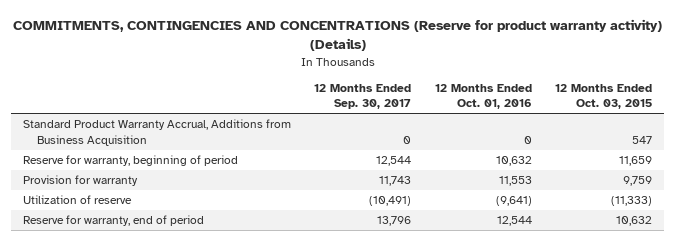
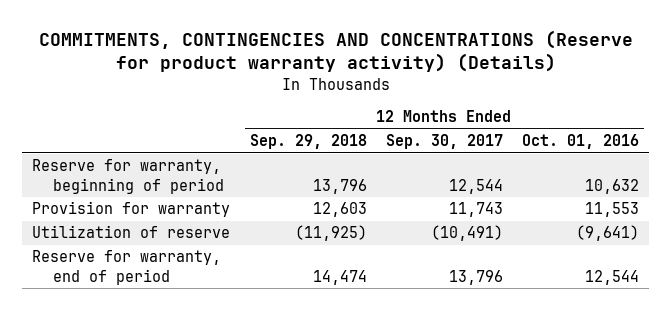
- | 12 Months Ended Sep. 30, 2017 | 12 Months Ended Oct. 01, 2016 | 12 Months Ended Oct. 03, 2015
+ | 12 Months Ended Sep. 29, 2018 | 12 Months Ended Sep. 30, 2017 | 12 Months Ended Oct. 01, 2016
- Standard Product Warranty Accrual, Additions from Business Acquisition | 0 | 0 | 547

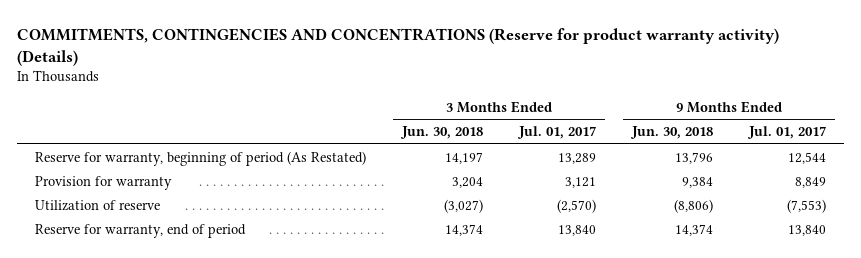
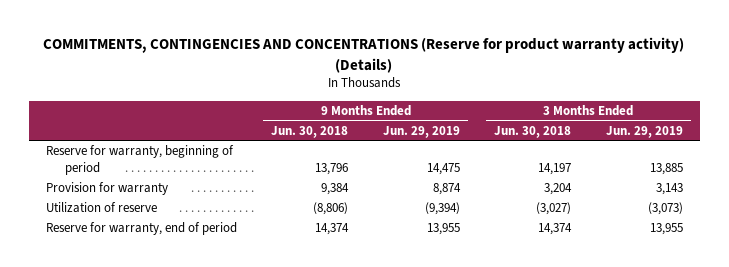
- | 3 Months Ended Jun. 30, 2018 | 3 Months Ended Jul. 01, 2017 | 9 Months Ended Jun. 30, 2018 | 9 Months Ended Jul. 01, 2017
+ | 9 Months Ended Jun. 30, 2018 | 9 Months Ended Jun. 29, 2019 | 3 Months Ended Jun. 30, 2018 | 3 Months Ended Jun. 29, 2019
- Reserve for warranty, beginning of period (As Restated) | 14,197 | 13,289 | 13,796 | 12,544
+ Reserve for warranty, beginning of period | 13,796 | 14,475 | 14,197 | 13,885

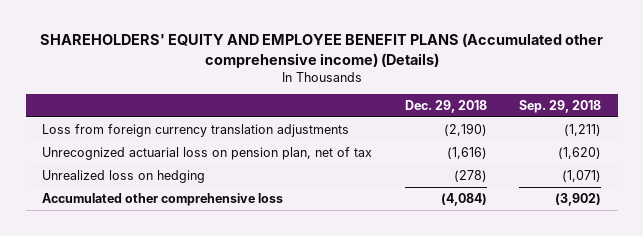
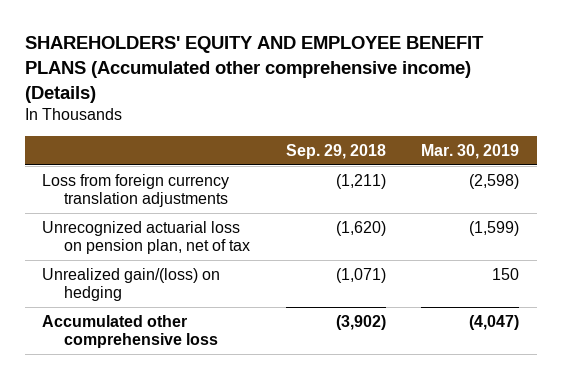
- | Dec. 29, 2018 | Sep. 29, 2018
+ | Sep. 29, 2018 | Mar. 30, 2019
- Unrealized loss on hedging | (278) | (1,071)
+ Unrealized gain/(loss) on hedging | (1,071) | 150

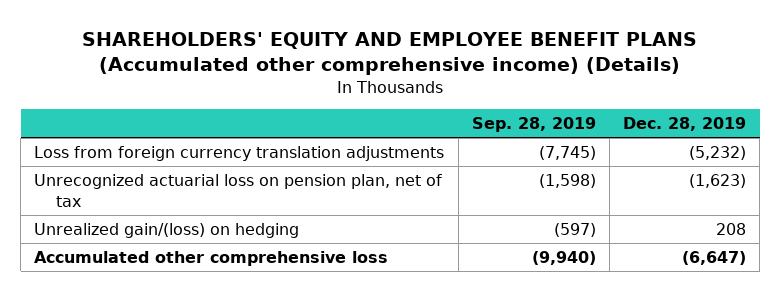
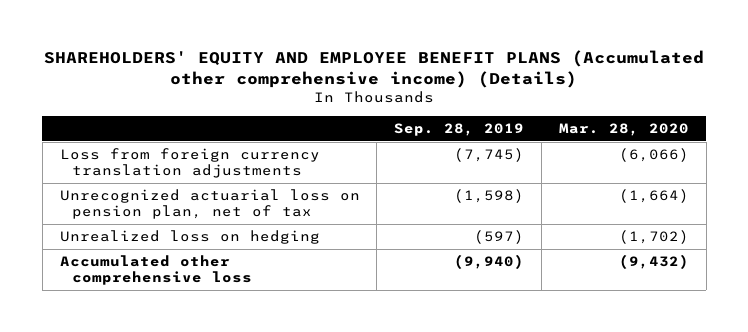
- | Sep. 28, 2019 | Dec. 28, 2019
+ | Sep. 28, 2019 | Mar. 28, 2020
- Unrealized gain/(loss) on hedging | (597) | 208
+ Unrealized loss on hedging | (597) | (1,702)

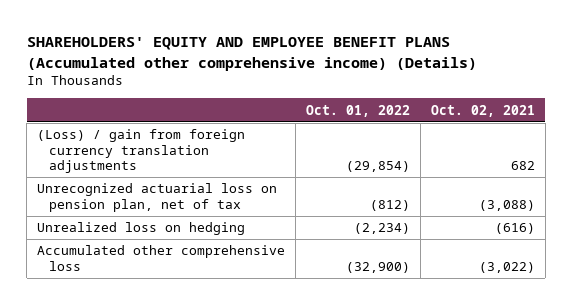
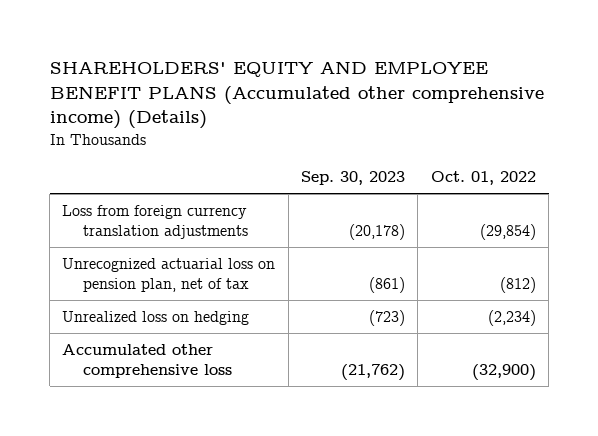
- | Oct. 01, 2022 | Oct. 02, 2021
+ | Sep. 30, 2023 | Oct. 01, 2022
- (Loss) / gain from foreign currency translation adjustments | (29,854) | 682
+ Loss from foreign currency translation adjustments | (20,178) | (29,854)

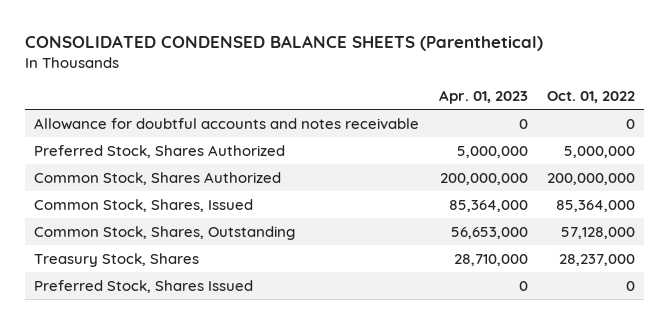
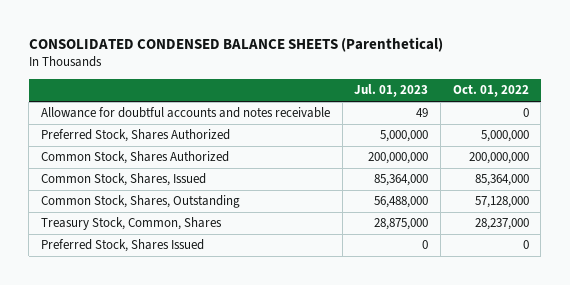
- | Apr. 01, 2023 | Oct. 01, 2022
+ | Jul. 01, 2023 | Oct. 01, 2022
- Treasury Stock, Shares | 28,710,000 | 28,237,000
+ Treasury Stock, Common, Shares | 28,875,000 | 28,237,000

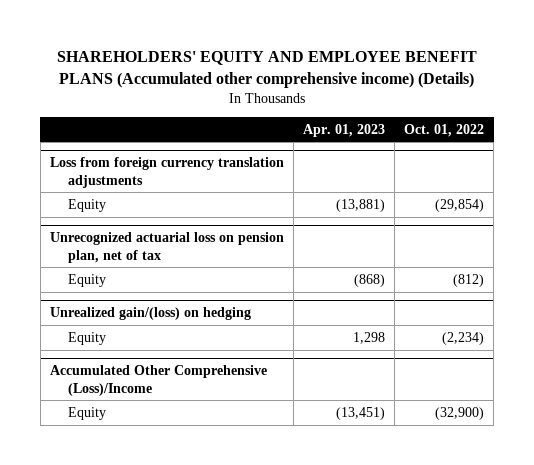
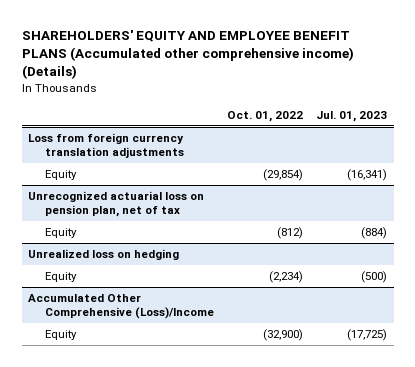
- | Apr. 01, 2023 | Oct. 01, 2022
+ | Oct. 01, 2022 | Jul. 01, 2023
- Unrealized gain/(loss) on hedging
+ Unrealized loss on hedging

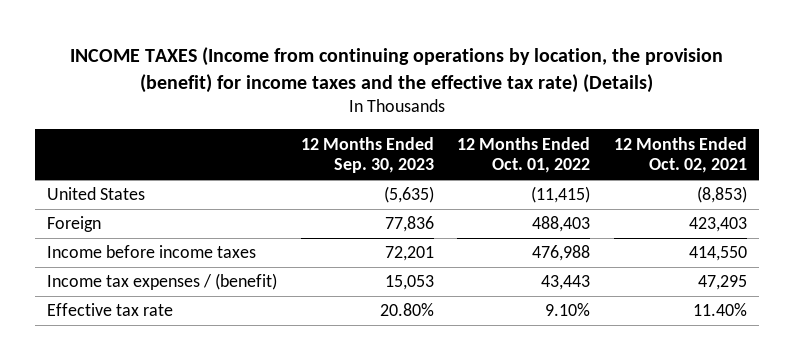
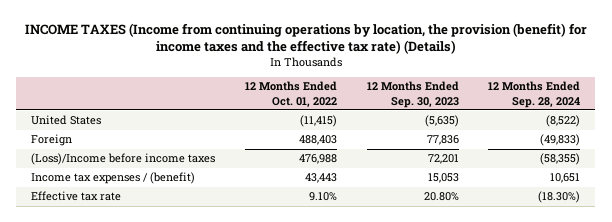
- | 12 Months Ended Sep. 30, 2023 | 12 Months Ended Oct. 01, 2022 | 12 Months Ended Oct. 02, 2021
+ | 12 Months Ended Oct. 01, 2022 | 12 Months Ended Sep. 30, 2023 | 12 Months Ended Sep. 28, 2024
- Income before income taxes | 72,201 | 476,988 | 414,550
+ (Loss)/Income before income taxes | 476,988 | 72,201 | (58,355)

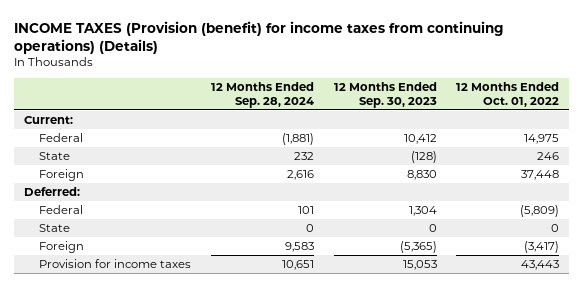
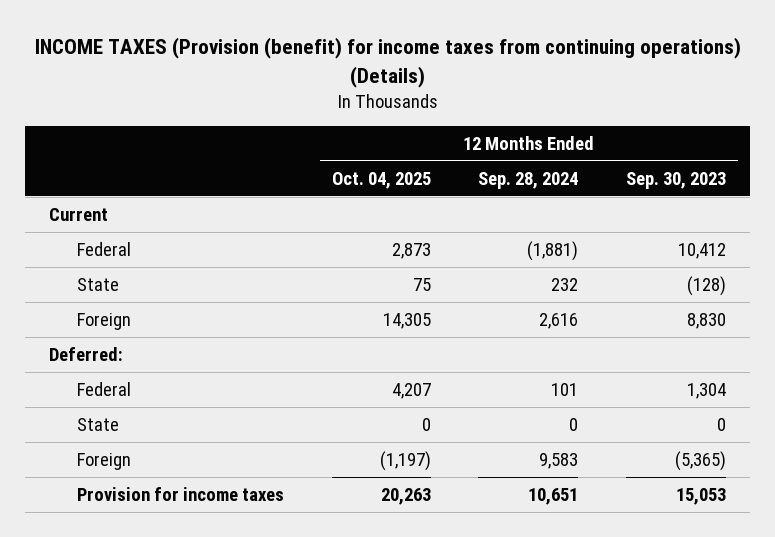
- | 12 Months Ended Sep. 28, 2024 | 12 Months Ended Sep. 30, 2023 | 12 Months Ended Oct. 01, 2022
+ | 12 Months Ended Oct. 04, 2025 | 12 Months Ended Sep. 28, 2024 | 12 Months Ended Sep. 30, 2023
- Current:
+ Current

